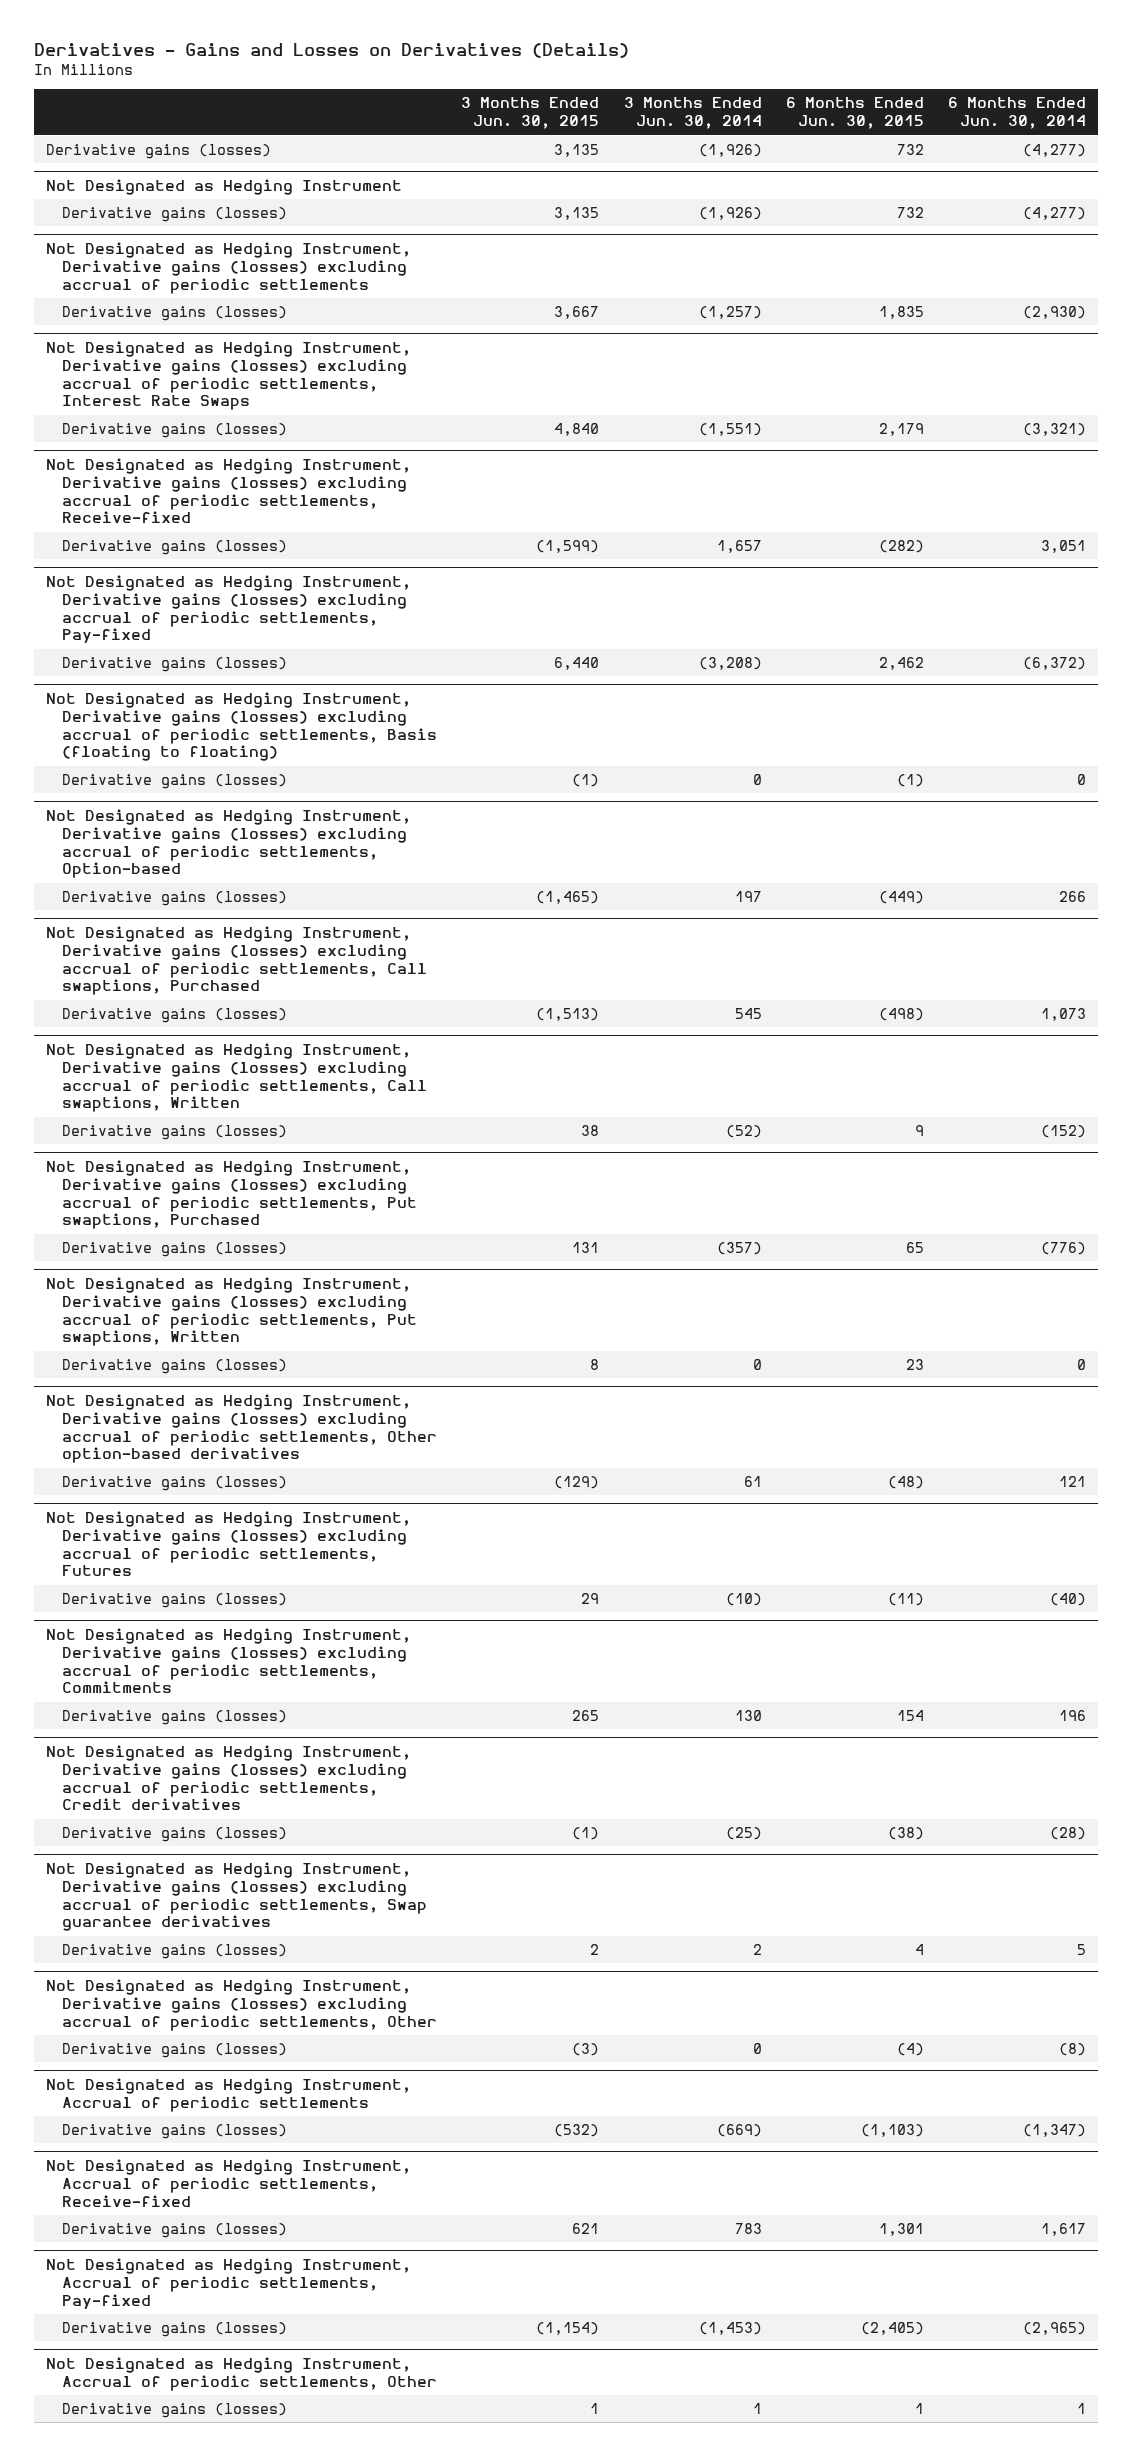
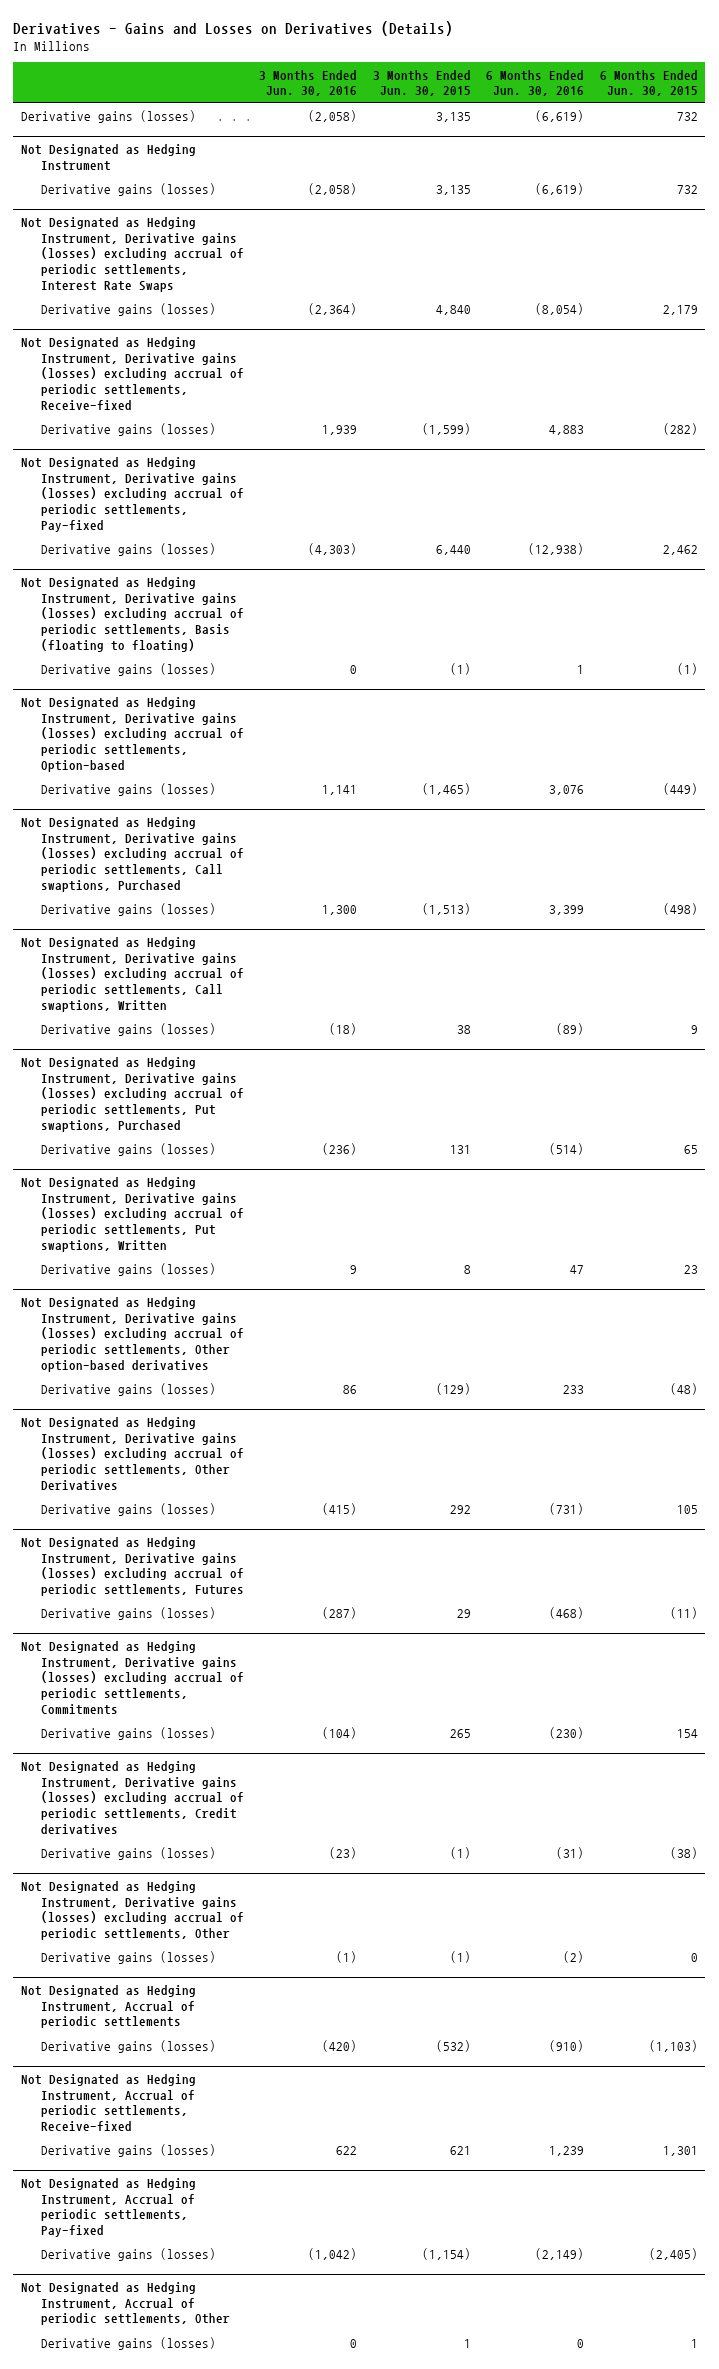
- | 3 Months Ended Jun. 30, 2015 | 3 Months Ended Jun. 30, 2014 | 6 Months Ended Jun. 30, 2015 | 6 Months Ended Jun. 30, 2014
+ | 3 Months Ended Jun. 30, 2016 | 3 Months Ended Jun. 30, 2015 | 6 Months Ended Jun. 30, 2016 | 6 Months Ended Jun. 30, 2015
- Not Designated as Hedging Instrument, Derivative gains (losses) excluding accrual of periodic settlements
- Derivative gains (losses) | 3,667 | (1,257) | 1,835 | (2,930)
+ Not Designated as Hedging Instrument, Derivative gains (losses) excluding accrual of periodic settlements, Other Derivatives
+ Derivative gains (losses) | (415) | 292 | (731) | 105
- Not Designated as Hedging Instrument, Derivative gains (losses) excluding accrual of periodic settlements, Swap guarantee derivatives
- Derivative gains (losses) | 2 | 2 | 4 | 5
@ Not Designated as Hedging Instrument, Derivative gains (losses) excluding accrual of periodic settlements, Other
- Derivative gains (losses) | (3) | 0 | (4) | (8)
+ Derivative gains (losses) | (1) | (1) | (2) | 0

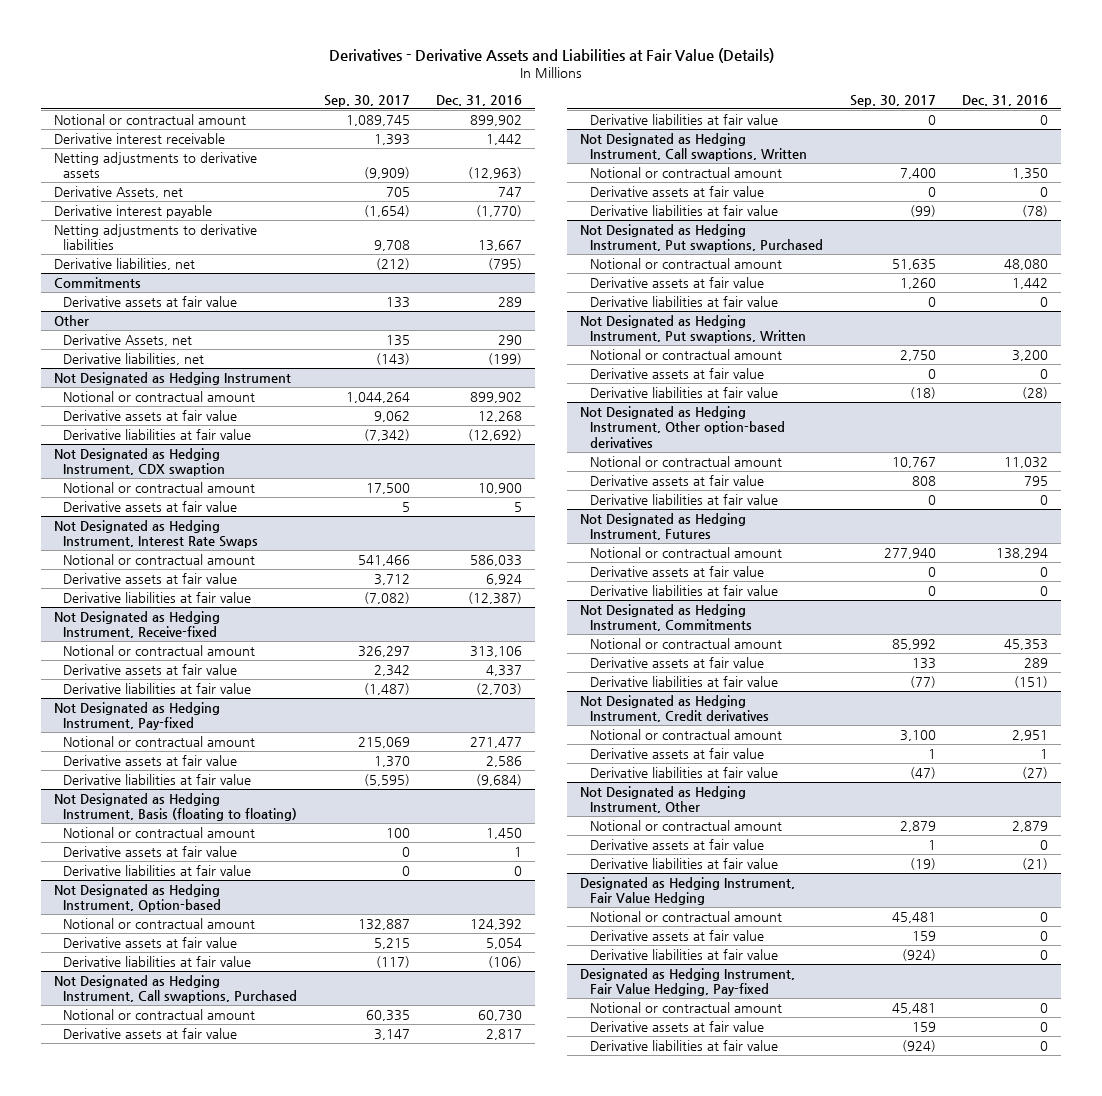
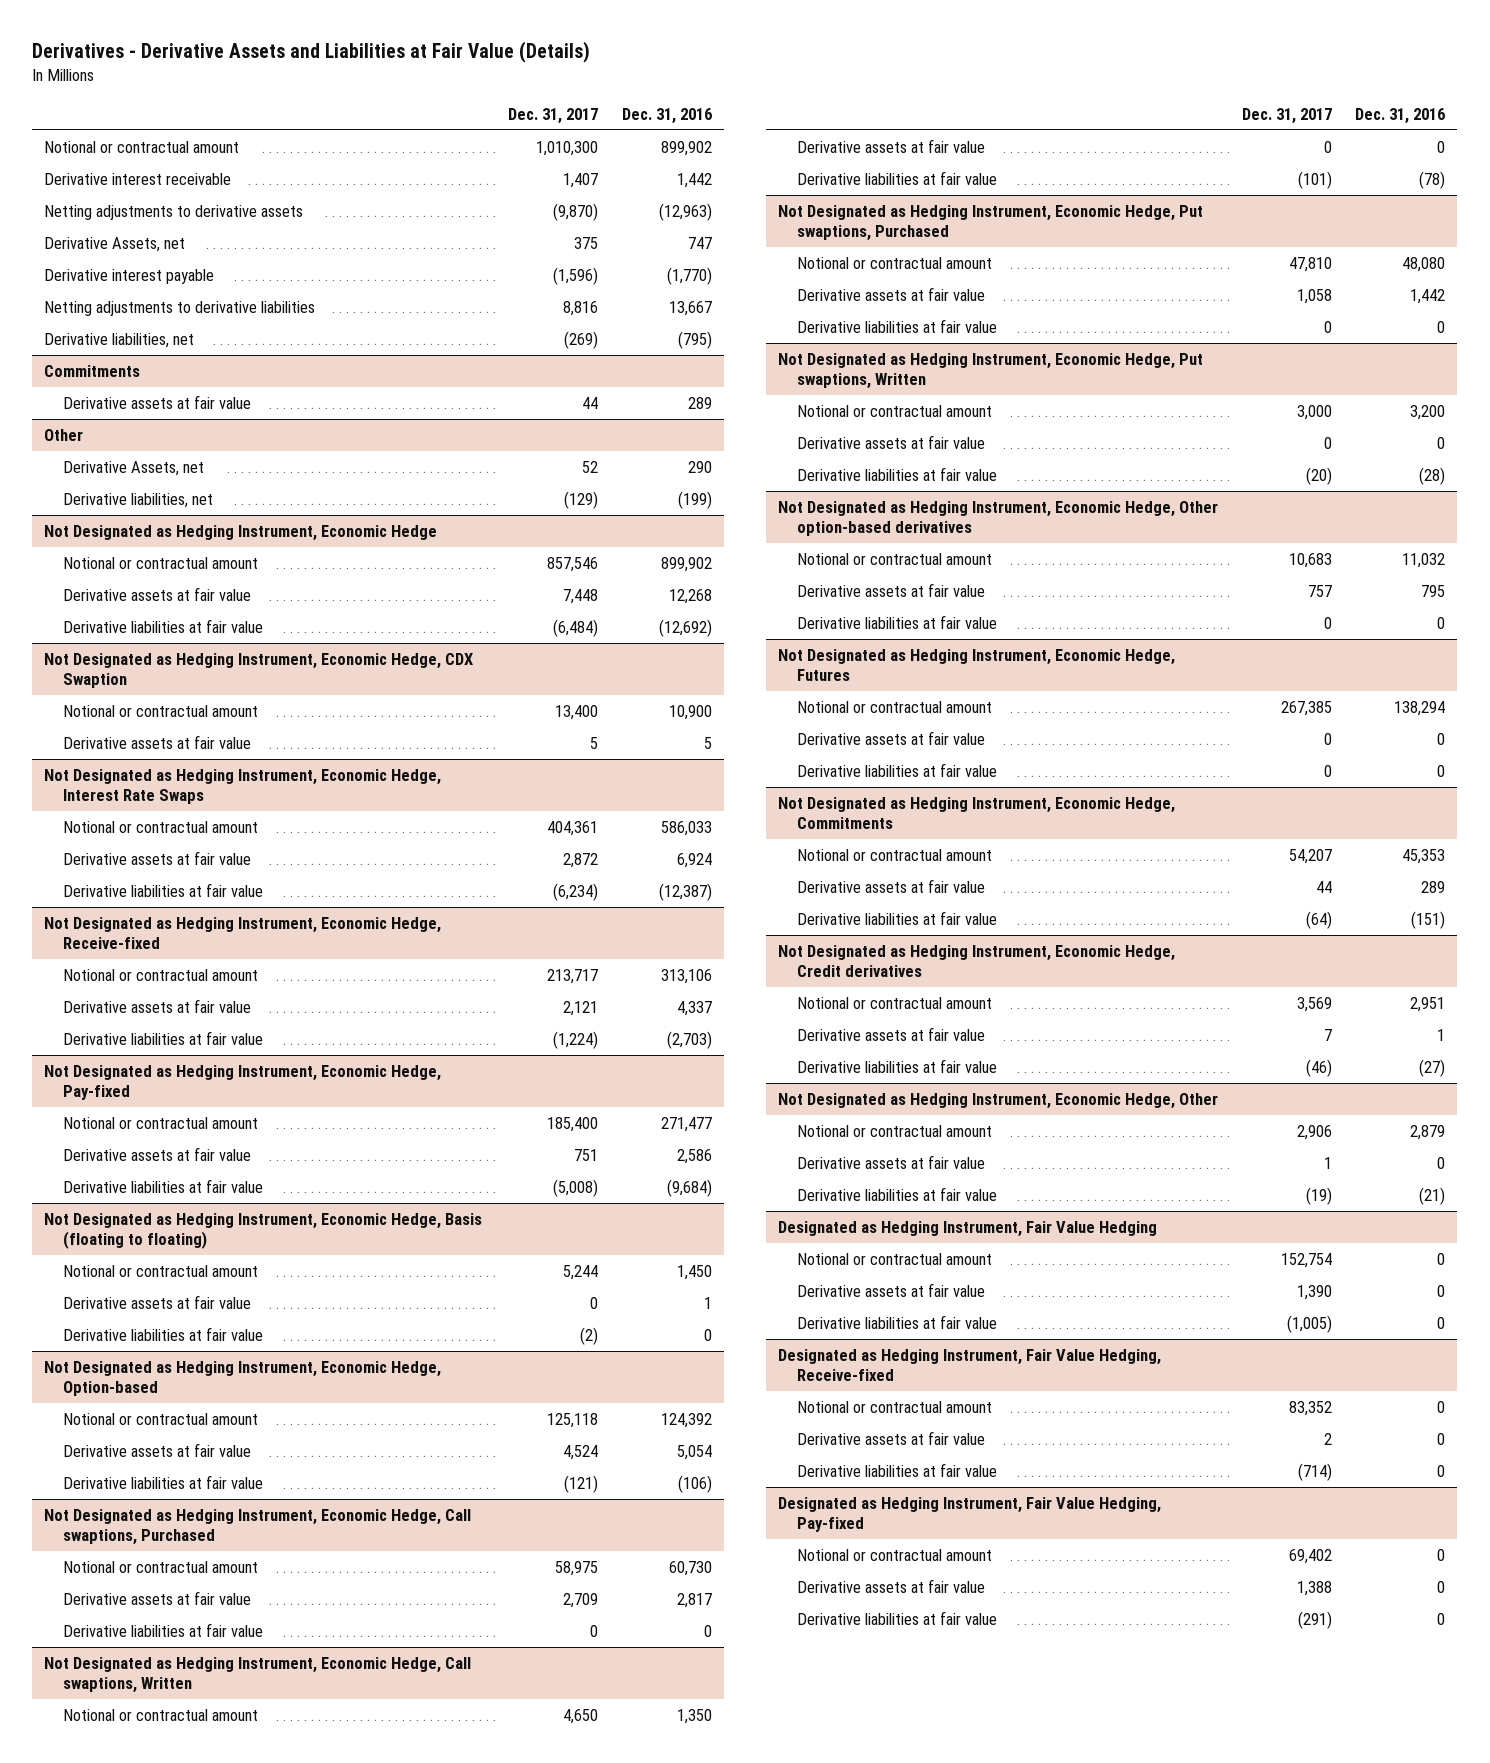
- | Sep. 30, 2017 | Dec. 31, 2016
+ | Dec. 31, 2017 | Dec. 31, 2016
- Not Designated as Hedging Instrument
+ Not Designated as Hedging Instrument, Economic Hedge
- Not Designated as Hedging Instrument, CDX swaption
+ Not Designated as Hedging Instrument, Economic Hedge, CDX Swaption
- Not Designated as Hedging Instrument, Interest Rate Swaps
+ Not Designated as Hedging Instrument, Economic Hedge, Interest Rate Swaps
- Not Designated as Hedging Instrument, Receive-fixed
+ Not Designated as Hedging Instrument, Economic Hedge, Receive-fixed
- Not Designated as Hedging Instrument, Pay-fixed
+ Not Designated as Hedging Instrument, Economic Hedge, Pay-fixed
- Not Designated as Hedging Instrument, Basis (floating to floating)
+ Not Designated as Hedging Instrument, Economic Hedge, Basis (floating to floating)
- Not Designated as Hedging Instrument, Option-based
+ Not Designated as Hedging Instrument, Economic Hedge, Option-based
- Not Designated as Hedging Instrument, Call swaptions, Purchased
+ Not Designated as Hedging Instrument, Economic Hedge, Call swaptions, Purchased
- Not Designated as Hedging Instrument, Call swaptions, Written
+ Not Designated as Hedging Instrument, Economic Hedge, Call swaptions, Written
- Not Designated as Hedging Instrument, Put swaptions, Purchased
+ Not Designated as Hedging Instrument, Economic Hedge, Put swaptions, Purchased
- Not Designated as Hedging Instrument, Put swaptions, Written
+ Not Designated as Hedging Instrument, Economic Hedge, Put swaptions, Written
- Not Designated as Hedging Instrument, Other option-based derivatives
+ Not Designated as Hedging Instrument, Economic Hedge, Other option-based derivatives
- Not Designated as Hedging Instrument, Futures
+ Not Designated as Hedging Instrument, Economic Hedge, Futures
- Not Designated as Hedging Instrument, Commitments
+ Not Designated as Hedging Instrument, Economic Hedge, Commitments
- Not Designated as Hedging Instrument, Credit derivatives
+ Not Designated as Hedging Instrument, Economic Hedge, Credit derivatives
- Not Designated as Hedging Instrument, Other
+ Not Designated as Hedging Instrument, Economic Hedge, Other
+ Designated as Hedging Instrument, Fair Value Hedging, Receive-fixed
+ Notional or contractual amount | 83,352 | 0
+ Derivative assets at fair value | 2 | 0
+ Derivative liabilities at fair value | (714) | 0

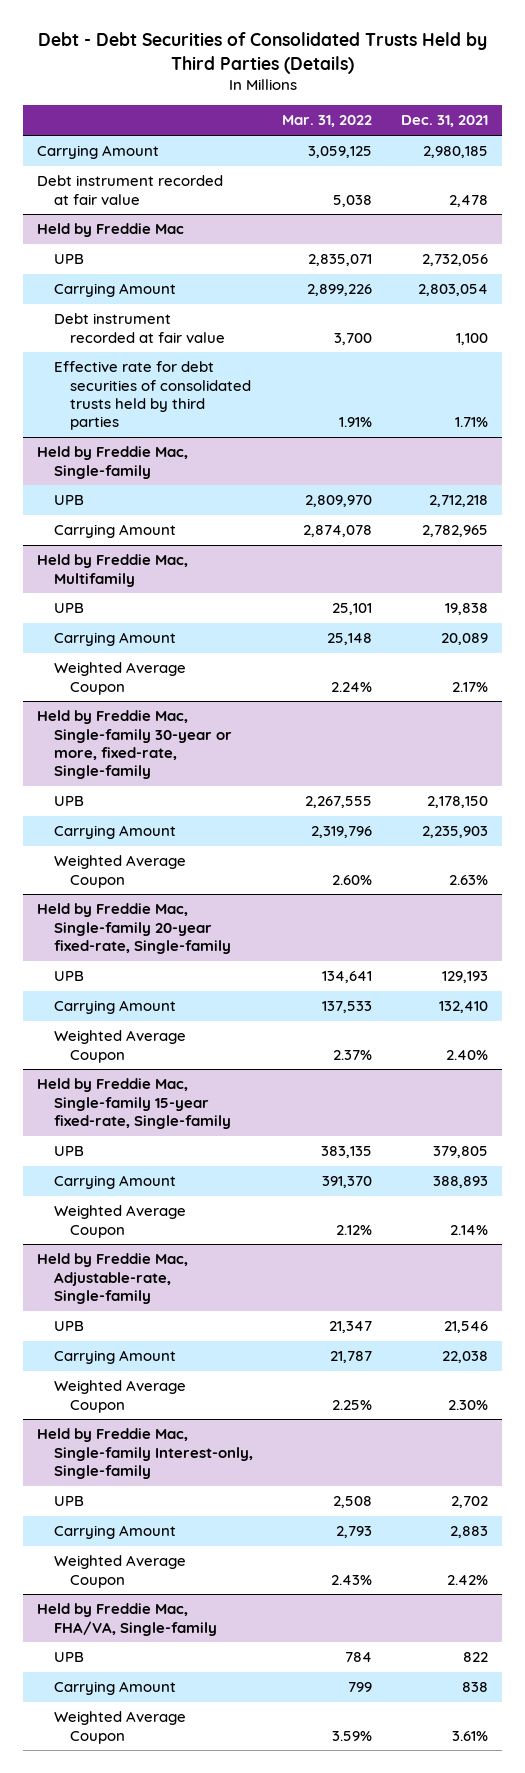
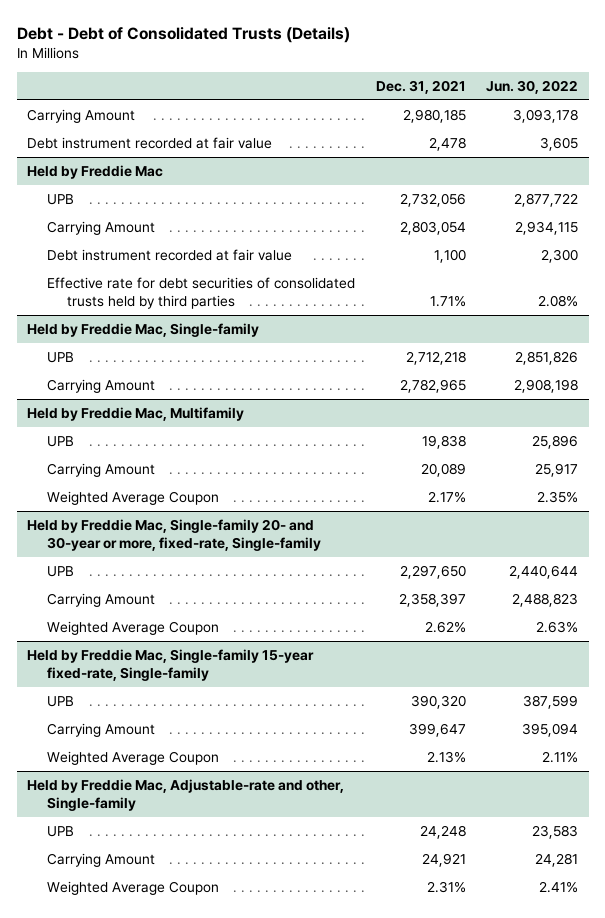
- Debt - Debt Securities of Consolidated Trusts Held by Third Parties (Details)
+ Debt - Debt of Consolidated Trusts (Details)
- | Mar. 31, 2022 | Dec. 31, 2021
+ | Dec. 31, 2021 | Jun. 30, 2022
- Held by Freddie Mac, Single-family 30-year or more, fixed-rate, Single-family
- UPB | 2,267,555 | 2,178,150
- Carrying Amount | 2,319,796 | 2,235,903
- Weighted Average Coupon | 2.60% | 2.63%
- Held by Freddie Mac, Single-family 20-year fixed-rate, Single-family
- UPB | 134,641 | 129,193
- Carrying Amount | 137,533 | 132,410
- Weighted Average Coupon | 2.37% | 2.40%
+ Held by Freddie Mac, Single-family 20- and 30-year or more, fixed-rate, Single-family
+ UPB | 2,297,650 | 2,440,644
+ Carrying Amount | 2,358,397 | 2,488,823
+ Weighted Average Coupon | 2.62% | 2.63%
@ Held by Freddie Mac, Single-family 15-year fixed-rate, Single-family
- UPB | 383,135 | 379,805
- Carrying Amount | 391,370 | 388,893
- Weighted Average Coupon | 2.12% | 2.14%
- Held by Freddie Mac, Adjustable-rate, Single-family
- UPB | 21,347 | 21,546
- Carrying Amount | 21,787 | 22,038
- Weighted Average Coupon | 2.25% | 2.30%
- Held by Freddie Mac, Single-family Interest-only, Single-family
- UPB | 2,508 | 2,702
- Carrying Amount | 2,793 | 2,883
- Weighted Average Coupon | 2.43% | 2.42%
- Held by Freddie Mac, FHA/VA, Single-family
- UPB | 784 | 822
- Carrying Amount | 799 | 838
- Weighted Average Coupon | 3.59% | 3.61%
@ Held by Freddie Mac, Single-family 15-year fixed-rate, Single-family
+ UPB | 390,320 | 387,599
+ Carrying Amount | 399,647 | 395,094
+ Weighted Average Coupon | 2.13% | 2.11%
+ Held by Freddie Mac, Adjustable-rate and other, Single-family
+ UPB | 24,248 | 23,583
+ Carrying Amount | 24,921 | 24,281
+ Weighted Average Coupon | 2.31% | 2.41%

